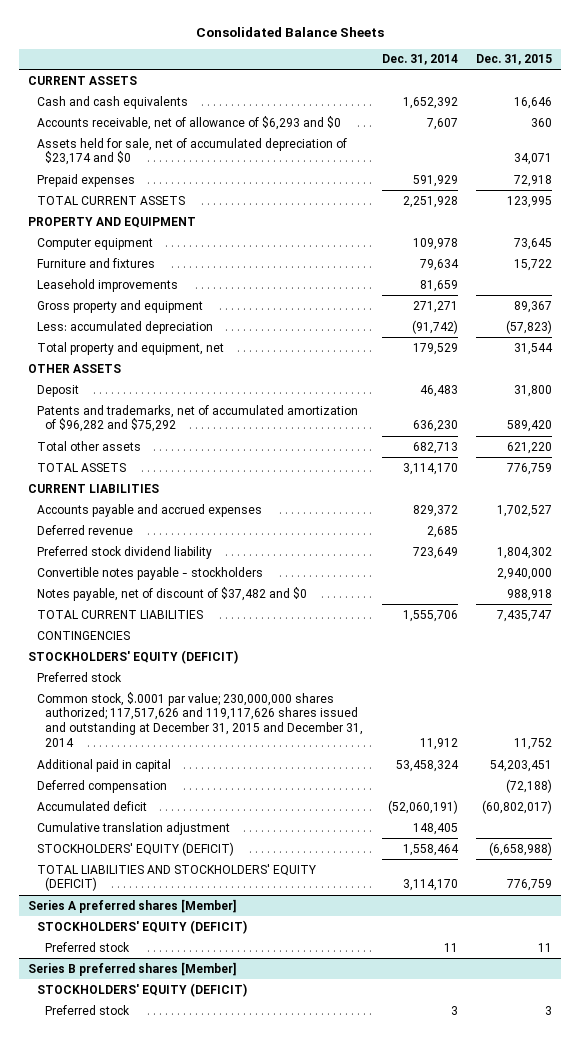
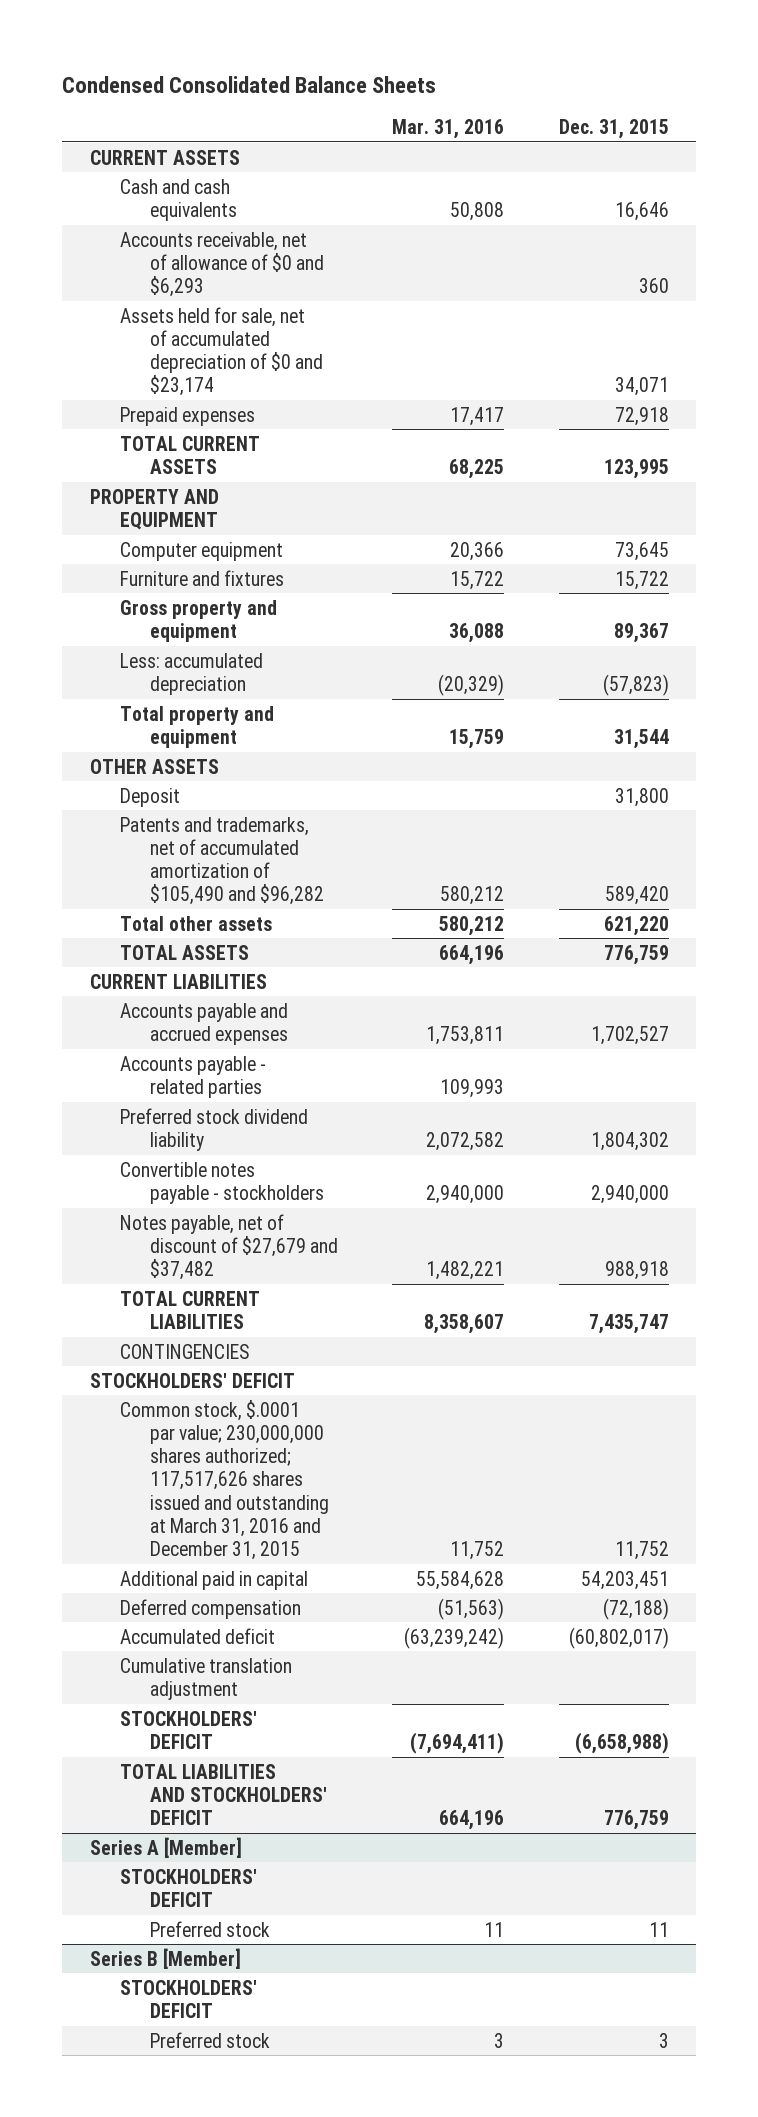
- Consolidated Balance Sheets
+ Condensed Consolidated Balance Sheets
- | Dec. 31, 2014 | Dec. 31, 2015
+ | Mar. 31, 2016 | Dec. 31, 2015
- Accounts receivable, net of allowance of $6,293 and $0 | 7,607 | 360
- Assets held for sale, net of accumulated depreciation of $23,174 and $0 | | 34,071
+ Accounts receivable, net of allowance of $0 and $6,293 | | 360
+ Assets held for sale, net of accumulated depreciation of $0 and $23,174 | | 34,071
- Leasehold improvements | 81,659 |
- Total property and equipment, net | 179,529 | 31,544
+ Total property and equipment | 15,759 | 31,544
- Patents and trademarks, net of accumulated amortization of $96,282 and $75,292 | 636,230 | 589,420
+ Patents and trademarks, net of accumulated amortization of $105,490 and $96,282 | 580,212 | 589,420
- Deferred revenue | 2,685 |
+ Accounts payable - related parties | 109,993 |
- Notes payable, net of discount of $37,482 and $0 | | 988,918
+ Notes payable, net of discount of $27,679 and $37,482 | 1,482,221 | 988,918
- STOCKHOLDERS' EQUITY (DEFICIT)
- Preferred stock
- Common stock, $.0001 par value; 230,000,000 shares authorized; 117,517,626 and 119,117,626 shares issued and outstanding at December 31, 2015 and December 31, 2014 | 11,912 | 11,752
+ STOCKHOLDERS' DEFICIT
+ Common stock, $.0001 par value; 230,000,000 shares authorized; 117,517,626 shares issued and outstanding at March 31, 2016 and December 31, 2015 | 11,752 | 11,752
- STOCKHOLDERS' EQUITY (DEFICIT) | 1,558,464 | (6,658,988)
- TOTAL LIABILITIES AND STOCKHOLDERS' EQUITY (DEFICIT) | 3,114,170 | 776,759
- Series A preferred shares [Member]
- STOCKHOLDERS' EQUITY (DEFICIT)
+ STOCKHOLDERS' DEFICIT | (7,694,411) | (6,658,988)
+ TOTAL LIABILITIES AND STOCKHOLDERS' DEFICIT | 664,196 | 776,759
+ Series A [Member]
+ STOCKHOLDERS' DEFICIT
- Series B preferred shares [Member]
- STOCKHOLDERS' EQUITY (DEFICIT)
+ Series B [Member]
+ STOCKHOLDERS' DEFICIT

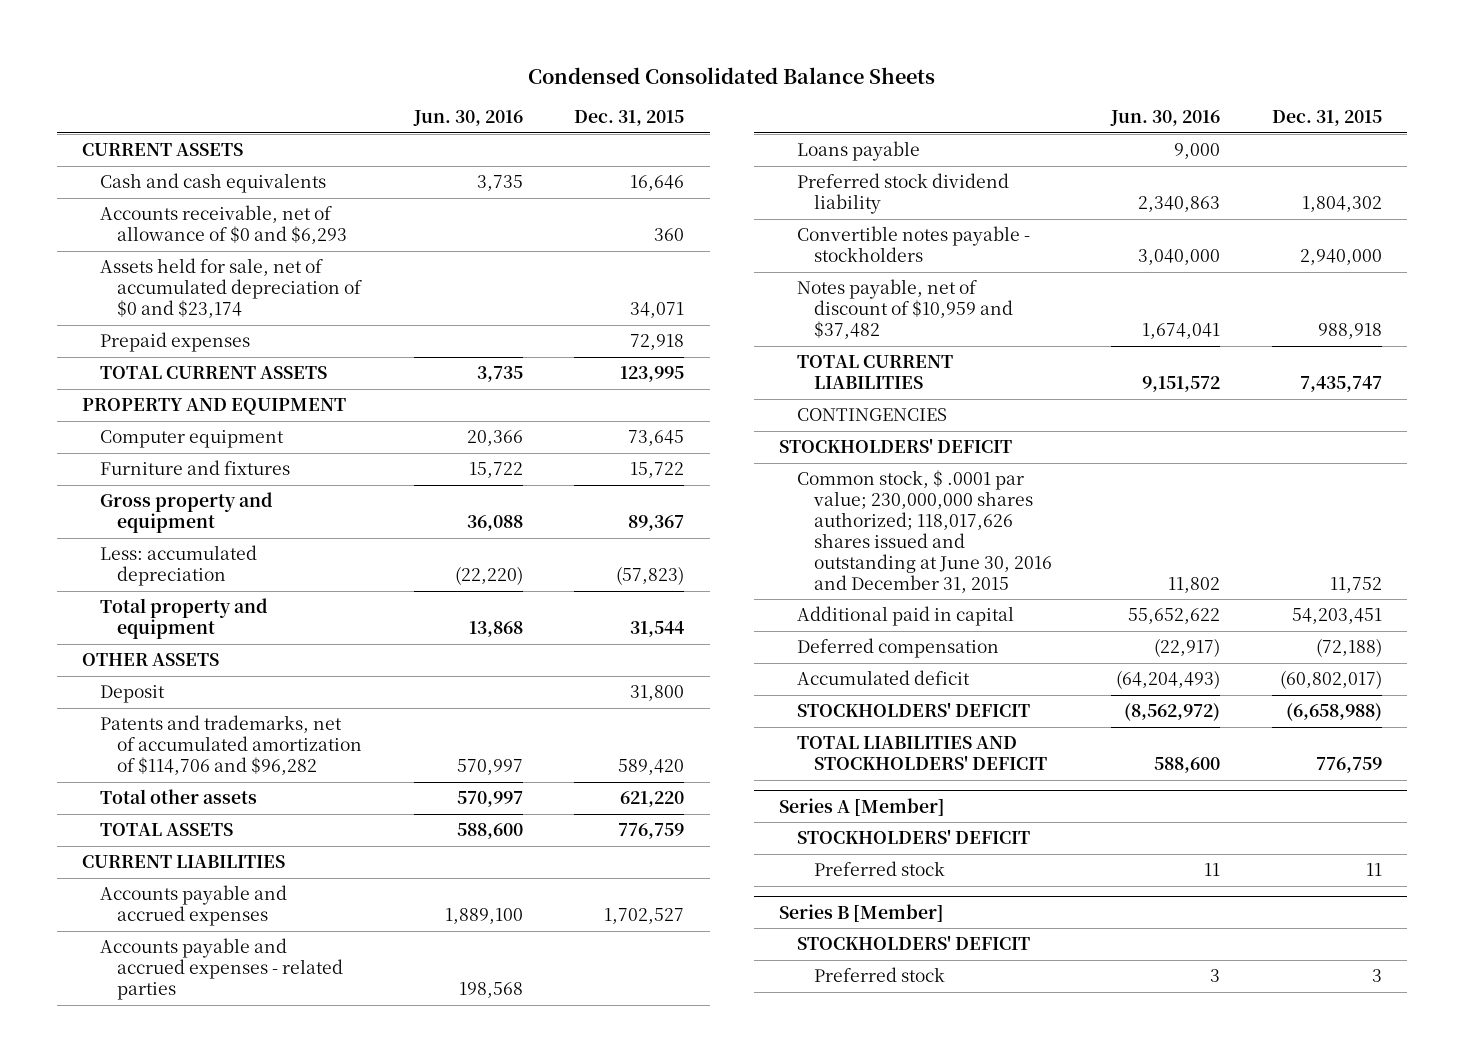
- | Mar. 31, 2016 | Dec. 31, 2015
+ | Jun. 30, 2016 | Dec. 31, 2015
- Patents and trademarks, net of accumulated amortization of $105,490 and $96,282 | 580,212 | 589,420
+ Patents and trademarks, net of accumulated amortization of $114,706 and $96,282 | 570,997 | 589,420
- Accounts payable - related parties | 109,993 |
+ Accounts payable and accrued expenses - related parties | 198,568 |
+ Loans payable | 9,000 |
- Notes payable, net of discount of $27,679 and $37,482 | 1,482,221 | 988,918
+ Notes payable, net of discount of $10,959 and $37,482 | 1,674,041 | 988,918
- Common stock, $.0001 par value; 230,000,000 shares authorized; 117,517,626 shares issued and outstanding at March 31, 2016 and December 31, 2015 | 11,752 | 11,752
+ Common stock, $ .0001 par value; 230,000,000 shares authorized; 118,017,626 shares issued and outstanding at June 30, 2016 and December 31, 2015 | 11,802 | 11,752
- Cumulative translation adjustment

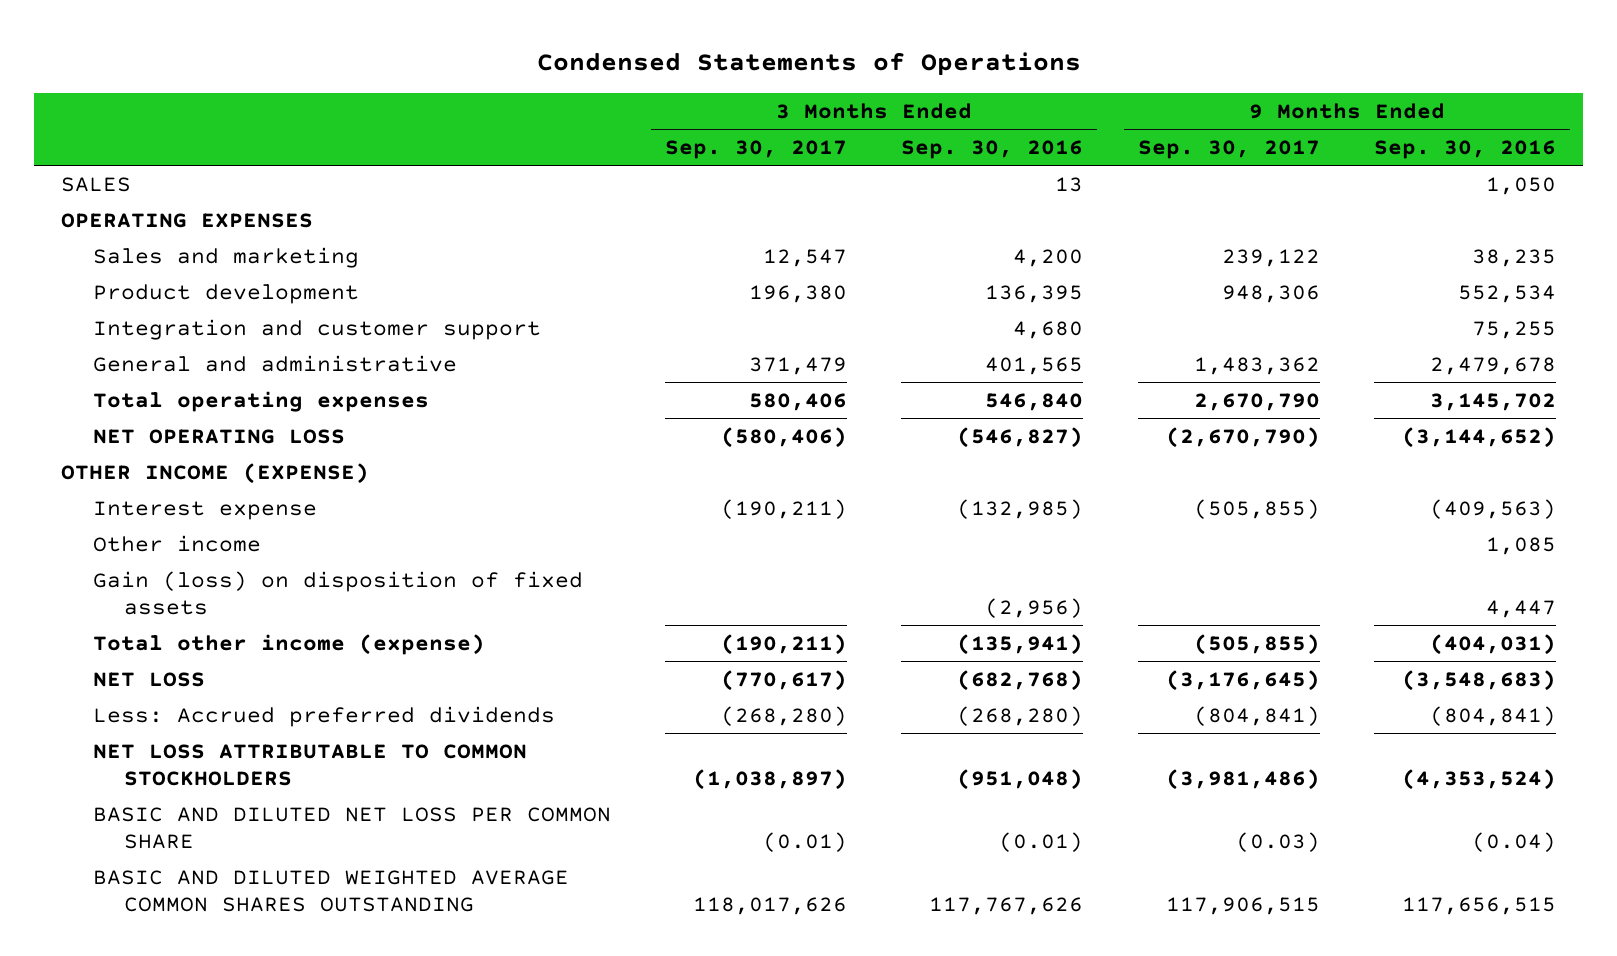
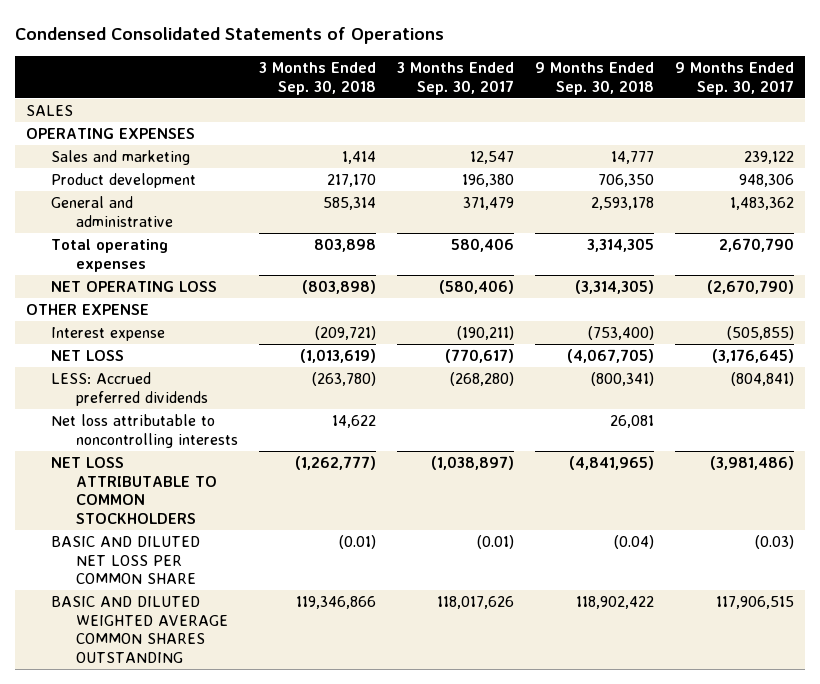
- Condensed Statements of Operations
+ Condensed Consolidated Statements of Operations
- | 3 Months Ended Sep. 30, 2017 | 3 Months Ended Sep. 30, 2016 | 9 Months Ended Sep. 30, 2017 | 9 Months Ended Sep. 30, 2016
+ | 3 Months Ended Sep. 30, 2018 | 3 Months Ended Sep. 30, 2017 | 9 Months Ended Sep. 30, 2018 | 9 Months Ended Sep. 30, 2017
- Integration and customer support | | 4,680 | | 75,255
- OTHER INCOME (EXPENSE)
+ OTHER EXPENSE
- Other income | | | | 1,085
- Gain (loss) on disposition of fixed assets | | (2,956) | | 4,447
- Total other income (expense) | (190,211) | (135,941) | (505,855) | (404,031)
- Less: Accrued preferred dividends | (268,280) | (268,280) | (804,841) | (804,841)
+ LESS: Accrued preferred dividends | (263,780) | (268,280) | (800,341) | (804,841)
+ Net loss attributable to noncontrolling interests | 14,622 | | 26,081 |

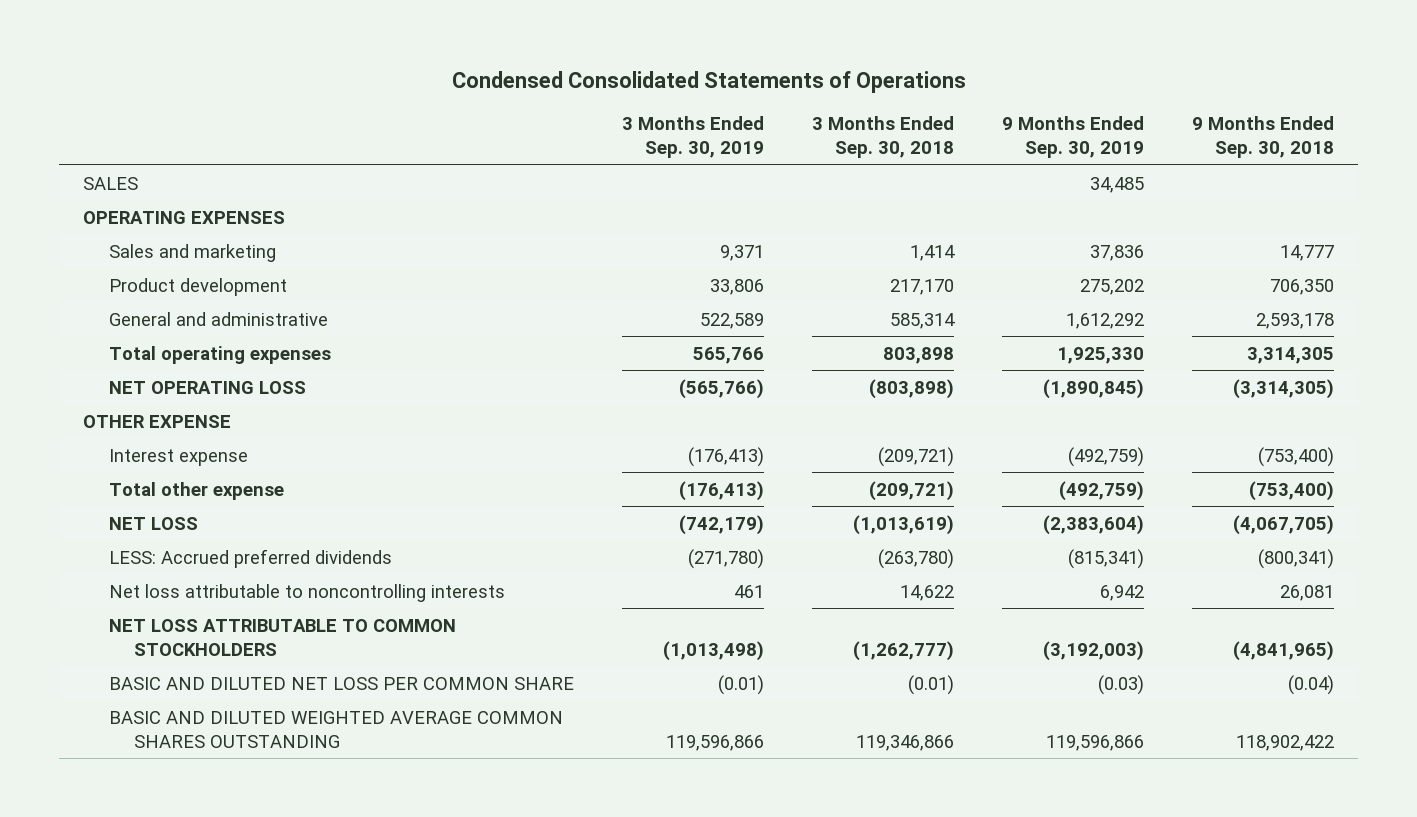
- | 3 Months Ended Sep. 30, 2018 | 3 Months Ended Sep. 30, 2017 | 9 Months Ended Sep. 30, 2018 | 9 Months Ended Sep. 30, 2017
+ | 3 Months Ended Sep. 30, 2019 | 3 Months Ended Sep. 30, 2018 | 9 Months Ended Sep. 30, 2019 | 9 Months Ended Sep. 30, 2018
+ Total other expense | (176,413) | (209,721) | (492,759) | (753,400)

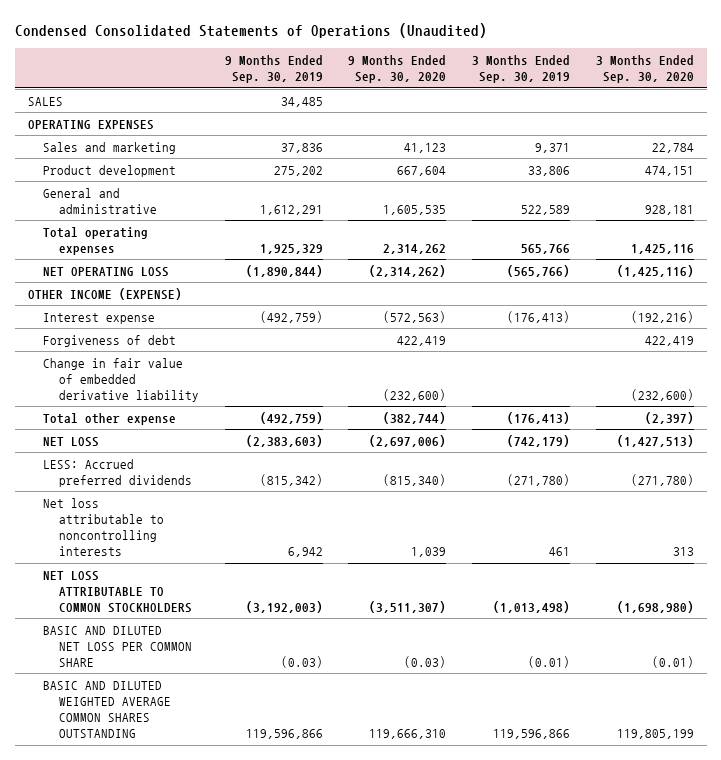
- Condensed Consolidated Statements of Operations
+ Condensed Consolidated Statements of Operations (Unaudited)
- | 3 Months Ended Sep. 30, 2019 | 3 Months Ended Sep. 30, 2018 | 9 Months Ended Sep. 30, 2019 | 9 Months Ended Sep. 30, 2018
+ | 9 Months Ended Sep. 30, 2019 | 9 Months Ended Sep. 30, 2020 | 3 Months Ended Sep. 30, 2019 | 3 Months Ended Sep. 30, 2020
- General and administrative | 522,589 | 585,314 | 1,612,292 | 2,593,178
- Total operating expenses | 565,766 | 803,898 | 1,925,330 | 3,314,305
- NET OPERATING LOSS | (565,766) | (803,898) | (1,890,845) | (3,314,305)
- OTHER EXPENSE
+ General and administrative | 1,612,291 | 1,605,535 | 522,589 | 928,181
+ Total operating expenses | 1,925,329 | 2,314,262 | 565,766 | 1,425,116
+ NET OPERATING LOSS | (1,890,844) | (2,314,262) | (565,766) | (1,425,116)
+ OTHER INCOME (EXPENSE)
+ Forgiveness of debt | | 422,419 | | 422,419
+ Change in fair value of embedded derivative liability | | (232,600) | | (232,600)
- NET LOSS | (742,179) | (1,013,619) | (2,383,604) | (4,067,705)
- LESS: Accrued preferred dividends | (271,780) | (263,780) | (815,341) | (800,341)
+ NET LOSS | (2,383,603) | (2,697,006) | (742,179) | (1,427,513)
+ LESS: Accrued preferred dividends | (815,342) | (815,340) | (271,780) | (271,780)

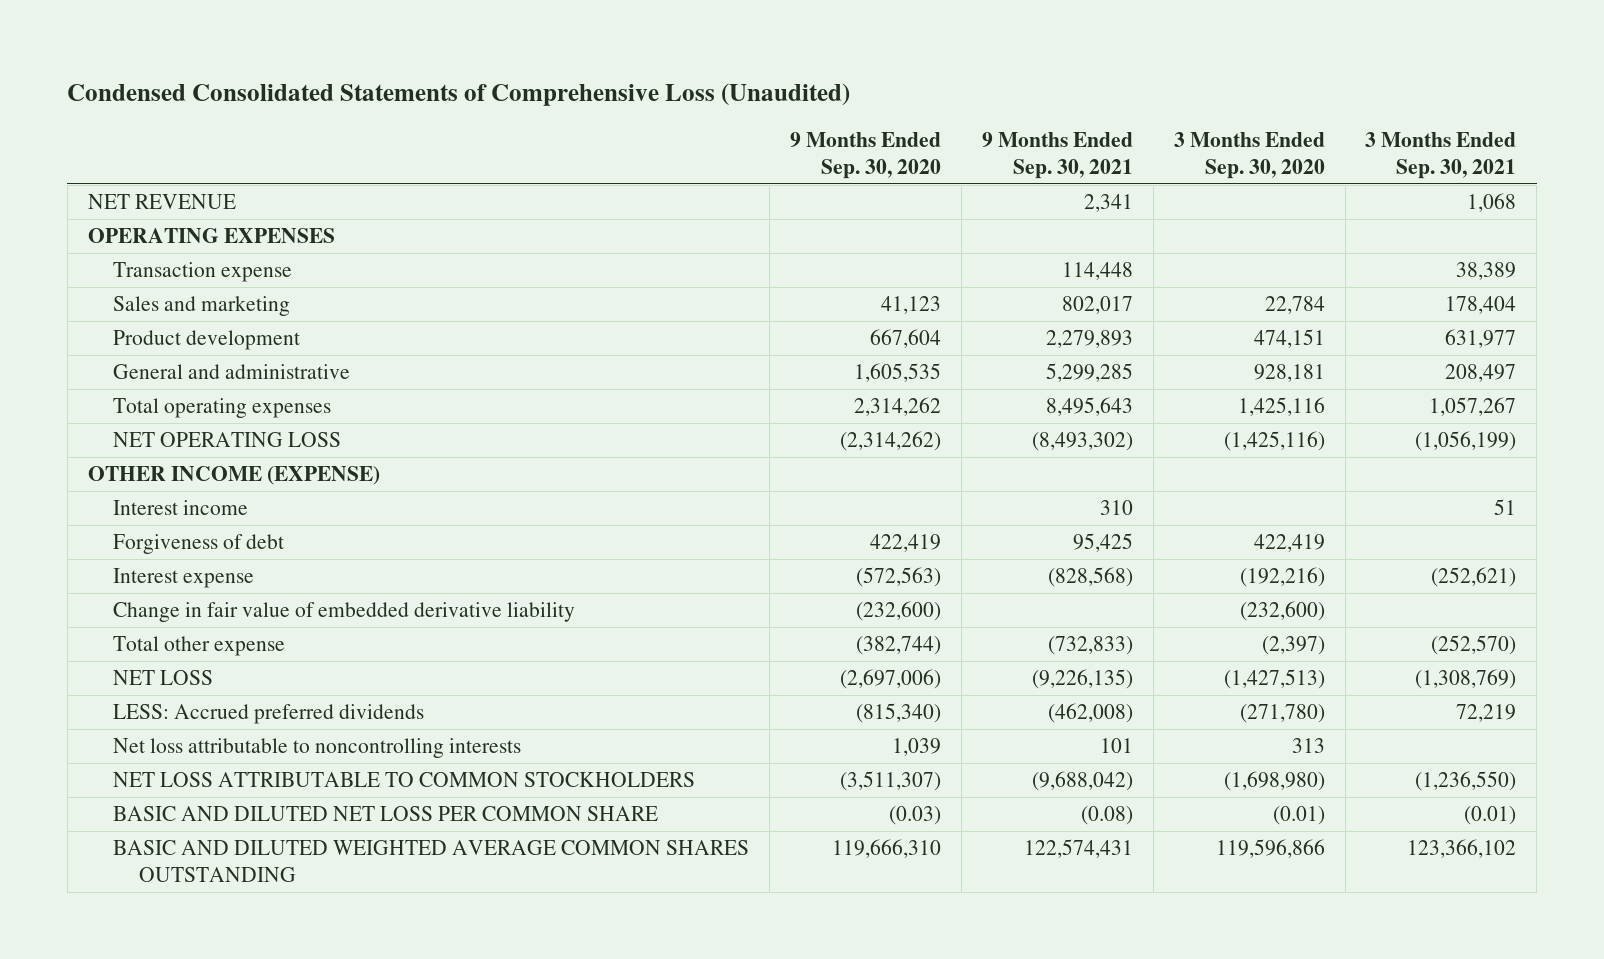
- Condensed Consolidated Statements of Operations (Unaudited)
+ Condensed Consolidated Statements of Comprehensive Loss (Unaudited)
- | 9 Months Ended Sep. 30, 2019 | 9 Months Ended Sep. 30, 2020 | 3 Months Ended Sep. 30, 2019 | 3 Months Ended Sep. 30, 2020
+ | 9 Months Ended Sep. 30, 2020 | 9 Months Ended Sep. 30, 2021 | 3 Months Ended Sep. 30, 2020 | 3 Months Ended Sep. 30, 2021
- SALES | 34,485 | | |
+ NET REVENUE | | 2,341 | | 1,068
+ Transaction expense | | 114,448 | | 38,389
+ Interest income | | 310 | | 51
moved down: Interest expense | (572,563) | (828,568) | (192,216) | (252,621)
- BASIC AND DILUTED WEIGHTED AVERAGE COMMON SHARES OUTSTANDING | 119,596,866 | 119,666,310 | 119,596,866 | 119,805,199
+ BASIC AND DILUTED WEIGHTED AVERAGE COMMON SHARES OUTSTANDING | 119,666,310 | 122,574,431 | 119,596,866 | 123,366,102

